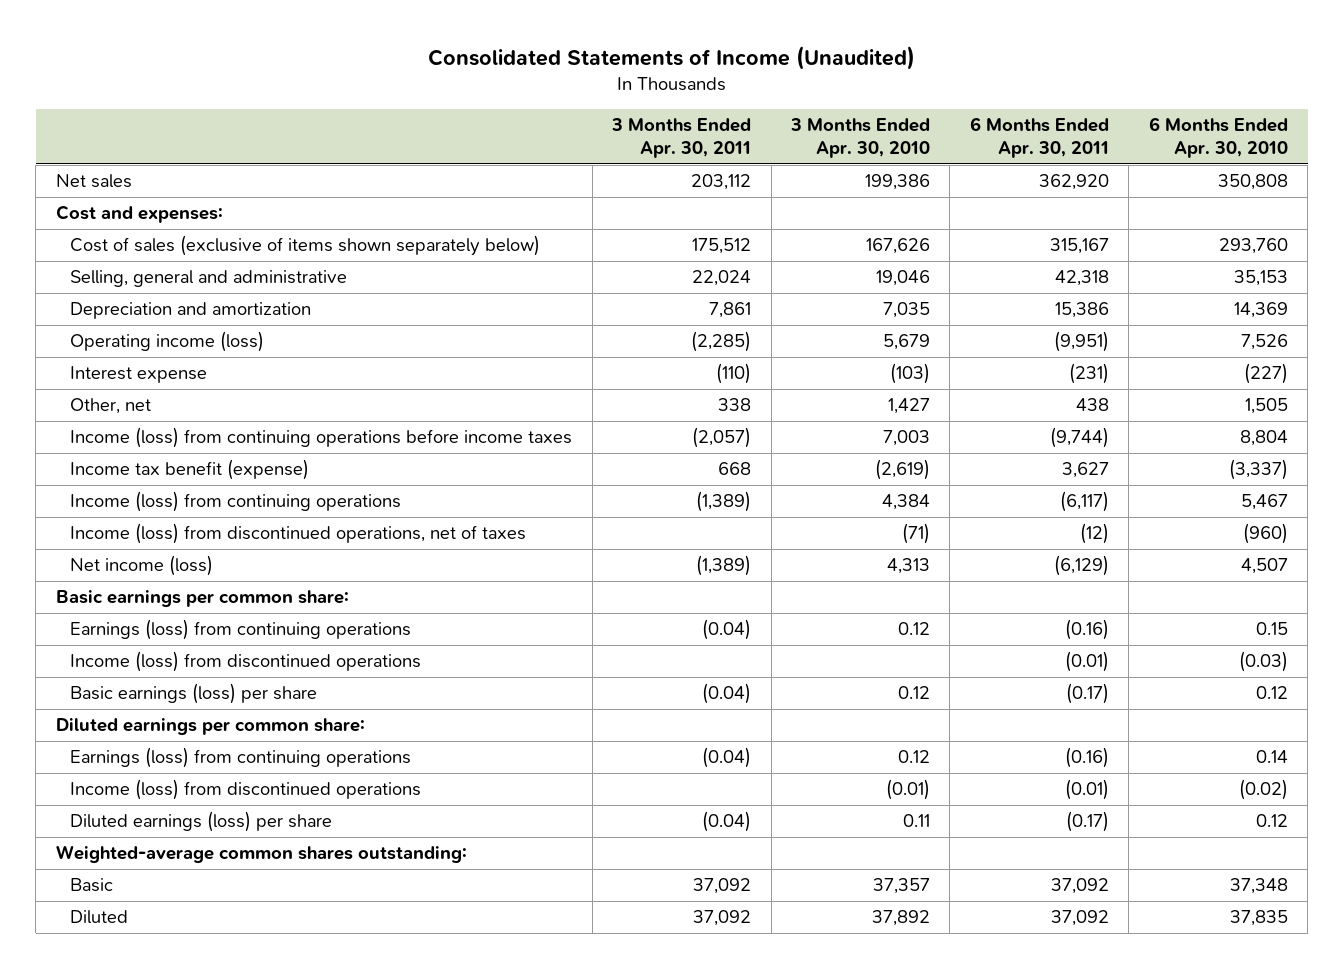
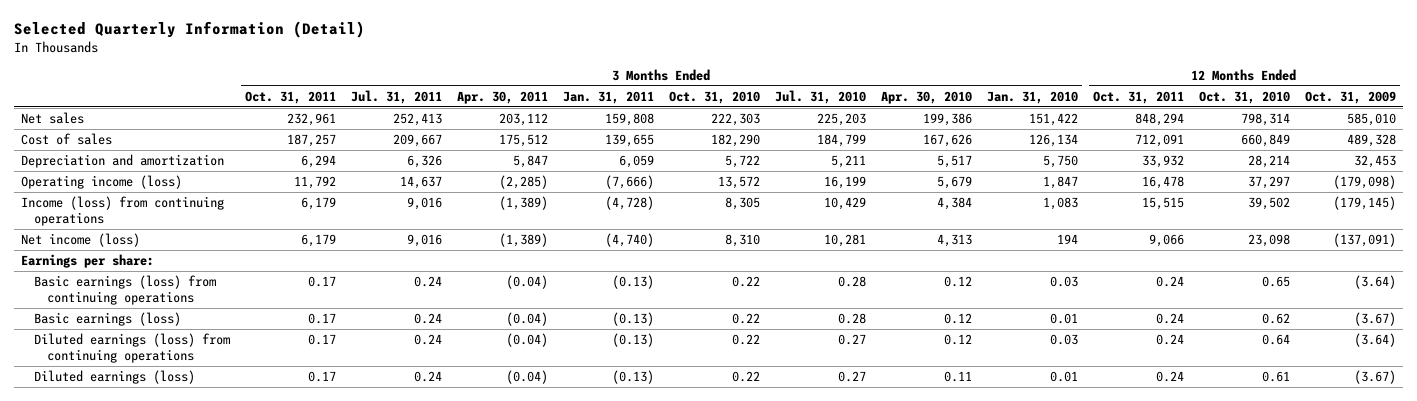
- Consolidated Statements of Income (Unaudited)
+ Selected Quarterly Information (Detail)
- | 3 Months Ended Apr. 30, 2011 | 3 Months Ended Apr. 30, 2010 | 6 Months Ended Apr. 30, 2011 | 6 Months Ended Apr. 30, 2010
+ | 3 Months Ended Oct. 31, 2011 | 3 Months Ended Jul. 31, 2011 | 3 Months Ended Apr. 30, 2011 | 3 Months Ended Jan. 31, 2011 | 3 Months Ended Oct. 31, 2010 | 3 Months Ended Jul. 31, 2010 | 3 Months Ended Apr. 30, 2010 | 3 Months Ended Jan. 31, 2010 | 12 Months Ended Oct. 31, 2011 | 12 Months Ended Oct. 31, 2010 | 12 Months Ended Oct. 31, 2009
- Cost and expenses:
- Cost of sales (exclusive of items shown separately below) | 175,512 | 167,626 | 315,167 | 293,760
- Selling, general and administrative | 22,024 | 19,046 | 42,318 | 35,153
- Depreciation and amortization | 7,861 | 7,035 | 15,386 | 14,369
+ Cost of sales | 187,257 | 209,667 | 175,512 | 139,655 | 182,290 | 184,799 | 167,626 | 126,134 | 712,091 | 660,849 | 489,328
+ Depreciation and amortization | 6,294 | 6,326 | 5,847 | 6,059 | 5,722 | 5,211 | 5,517 | 5,750 | 33,932 | 28,214 | 32,453
- Interest expense | (110) | (103) | (231) | (227)
- Other, net | 338 | 1,427 | 438 | 1,505
- Income (loss) from continuing operations before income taxes | (2,057) | 7,003 | (9,744) | 8,804
- Income tax benefit (expense) | 668 | (2,619) | 3,627 | (3,337)
- Income (loss) from discontinued operations, net of taxes | | (71) | (12) | (960)
- Basic earnings per common share:
- Earnings (loss) from continuing operations | (0.04) | 0.12 | (0.16) | 0.15
- Income (loss) from discontinued operations | | | (0.01) | (0.03)
- Basic earnings (loss) per share | (0.04) | 0.12 | (0.17) | 0.12
- Diluted earnings per common share:
- Earnings (loss) from continuing operations | (0.04) | 0.12 | (0.16) | 0.14
- Income (loss) from discontinued operations | | (0.01) | (0.01) | (0.02)
- Diluted earnings (loss) per share | (0.04) | 0.11 | (0.17) | 0.12
- Weighted-average common shares outstanding:
- Basic | 37,092 | 37,357 | 37,092 | 37,348
- Diluted | 37,092 | 37,892 | 37,092 | 37,835
+ Earnings per share:
+ Basic earnings (loss) from continuing operations | 0.17 | 0.24 | (0.04) | (0.13) | 0.22 | 0.28 | 0.12 | 0.03 | 0.24 | 0.65 | (3.64)
+ Basic earnings (loss) | 0.17 | 0.24 | (0.04) | (0.13) | 0.22 | 0.28 | 0.12 | 0.01 | 0.24 | 0.62 | (3.67)
+ Diluted earnings (loss) from continuing operations | 0.17 | 0.24 | (0.04) | (0.13) | 0.22 | 0.27 | 0.12 | 0.03 | 0.24 | 0.64 | (3.64)
+ Diluted earnings (loss) | 0.17 | 0.24 | (0.04) | (0.13) | 0.22 | 0.27 | 0.11 | 0.01 | 0.24 | 0.61 | (3.67)

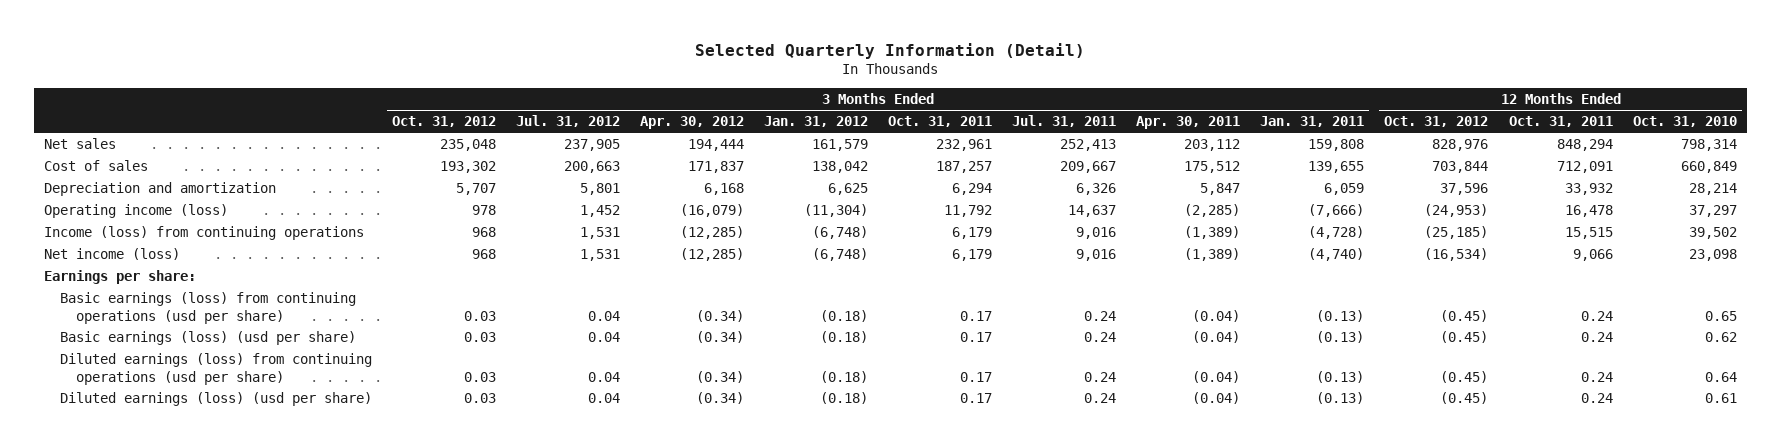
- | 3 Months Ended Oct. 31, 2011 | 3 Months Ended Jul. 31, 2011 | 3 Months Ended Apr. 30, 2011 | 3 Months Ended Jan. 31, 2011 | 3 Months Ended Oct. 31, 2010 | 3 Months Ended Jul. 31, 2010 | 3 Months Ended Apr. 30, 2010 | 3 Months Ended Jan. 31, 2010 | 12 Months Ended Oct. 31, 2011 | 12 Months Ended Oct. 31, 2010 | 12 Months Ended Oct. 31, 2009
+ | 3 Months Ended Oct. 31, 2012 | 3 Months Ended Jul. 31, 2012 | 3 Months Ended Apr. 30, 2012 | 3 Months Ended Jan. 31, 2012 | 3 Months Ended Oct. 31, 2011 | 3 Months Ended Jul. 31, 2011 | 3 Months Ended Apr. 30, 2011 | 3 Months Ended Jan. 31, 2011 | 12 Months Ended Oct. 31, 2012 | 12 Months Ended Oct. 31, 2011 | 12 Months Ended Oct. 31, 2010
- Basic earnings (loss) from continuing operations | 0.17 | 0.24 | (0.04) | (0.13) | 0.22 | 0.28 | 0.12 | 0.03 | 0.24 | 0.65 | (3.64)
- Basic earnings (loss) | 0.17 | 0.24 | (0.04) | (0.13) | 0.22 | 0.28 | 0.12 | 0.01 | 0.24 | 0.62 | (3.67)
- Diluted earnings (loss) from continuing operations | 0.17 | 0.24 | (0.04) | (0.13) | 0.22 | 0.27 | 0.12 | 0.03 | 0.24 | 0.64 | (3.64)
- Diluted earnings (loss) | 0.17 | 0.24 | (0.04) | (0.13) | 0.22 | 0.27 | 0.11 | 0.01 | 0.24 | 0.61 | (3.67)
+ Basic earnings (loss) from continuing operations (usd per share) | 0.03 | 0.04 | (0.34) | (0.18) | 0.17 | 0.24 | (0.04) | (0.13) | (0.45) | 0.24 | 0.65
+ Basic earnings (loss) (usd per share) | 0.03 | 0.04 | (0.34) | (0.18) | 0.17 | 0.24 | (0.04) | (0.13) | (0.45) | 0.24 | 0.62
+ Diluted earnings (loss) from continuing operations (usd per share) | 0.03 | 0.04 | (0.34) | (0.18) | 0.17 | 0.24 | (0.04) | (0.13) | (0.45) | 0.24 | 0.64
+ Diluted earnings (loss) (usd per share) | 0.03 | 0.04 | (0.34) | (0.18) | 0.17 | 0.24 | (0.04) | (0.13) | (0.45) | 0.24 | 0.61

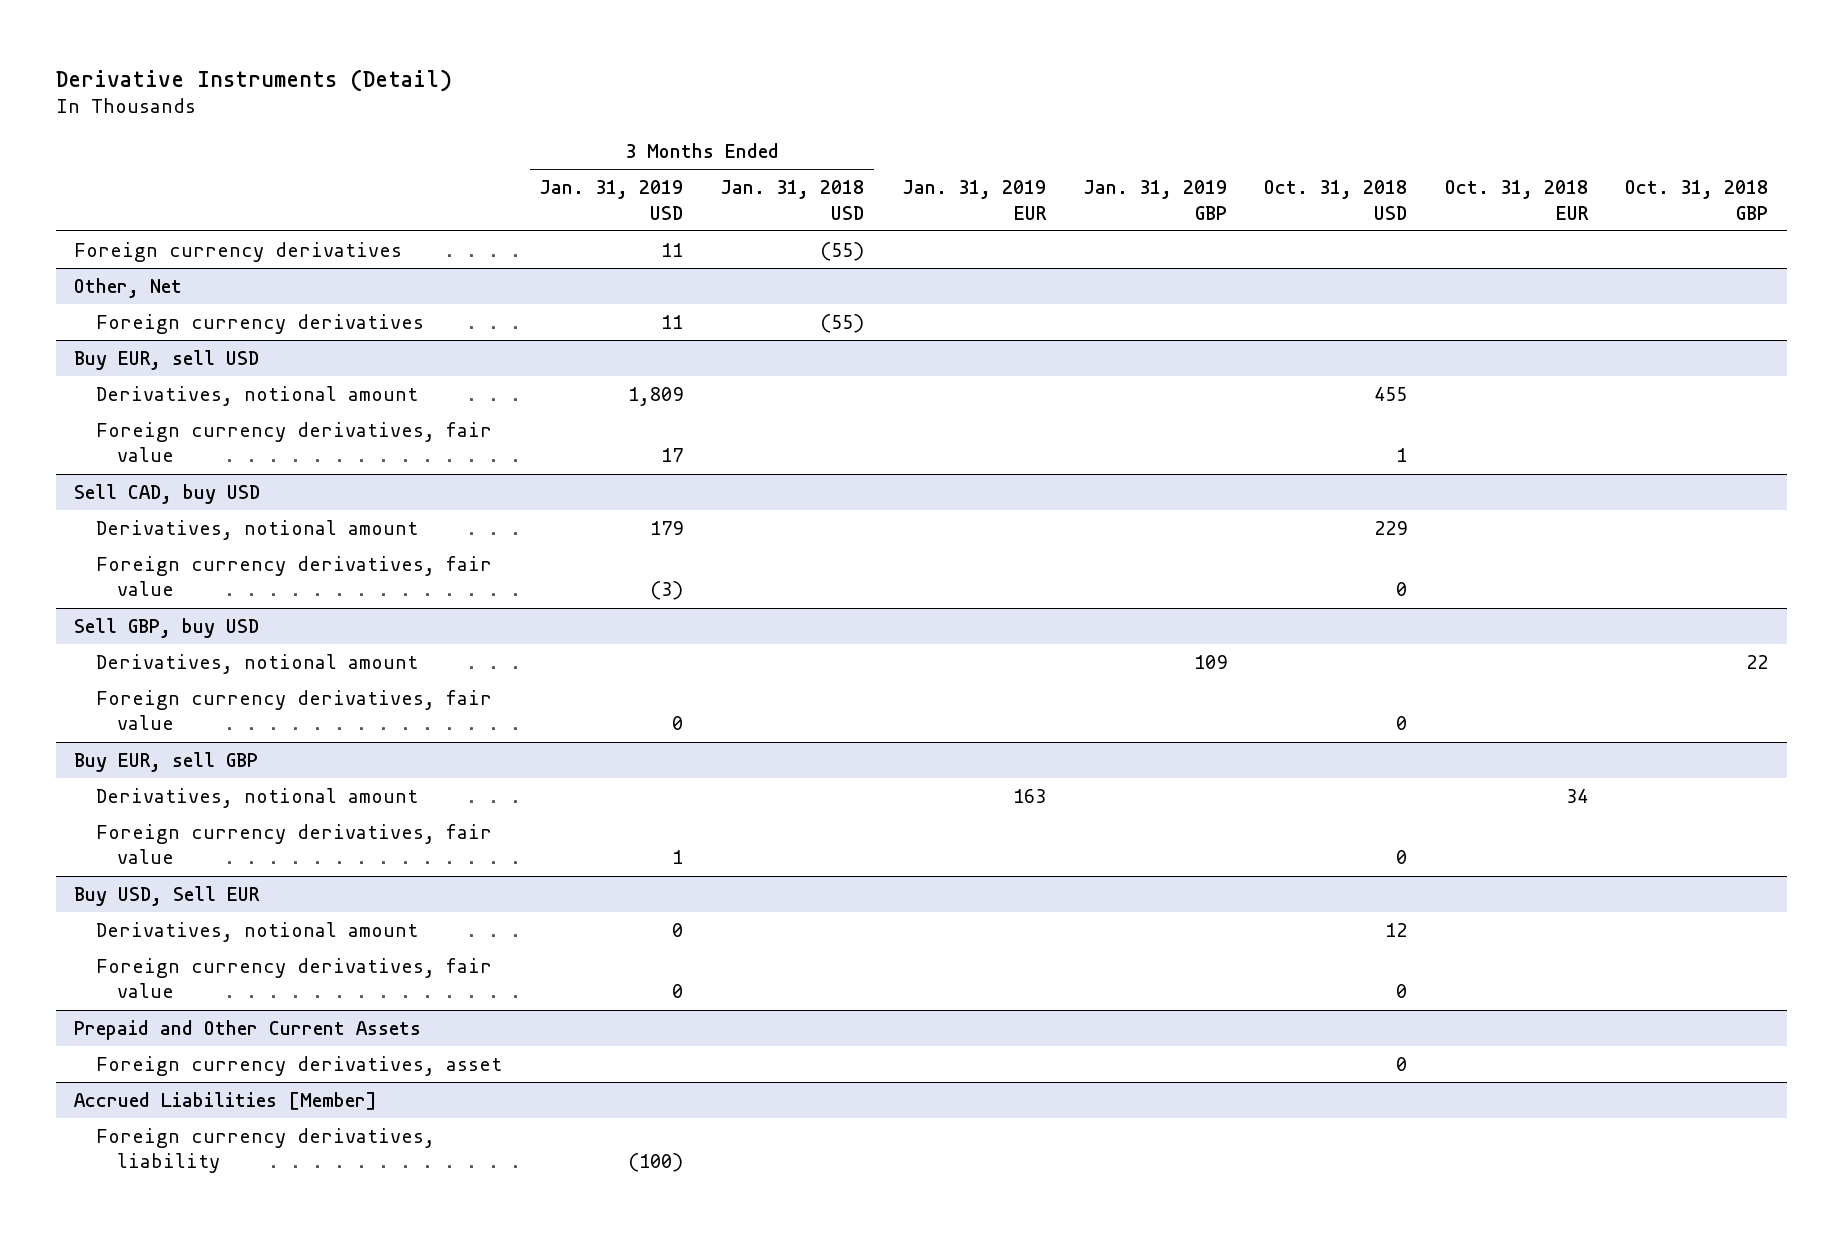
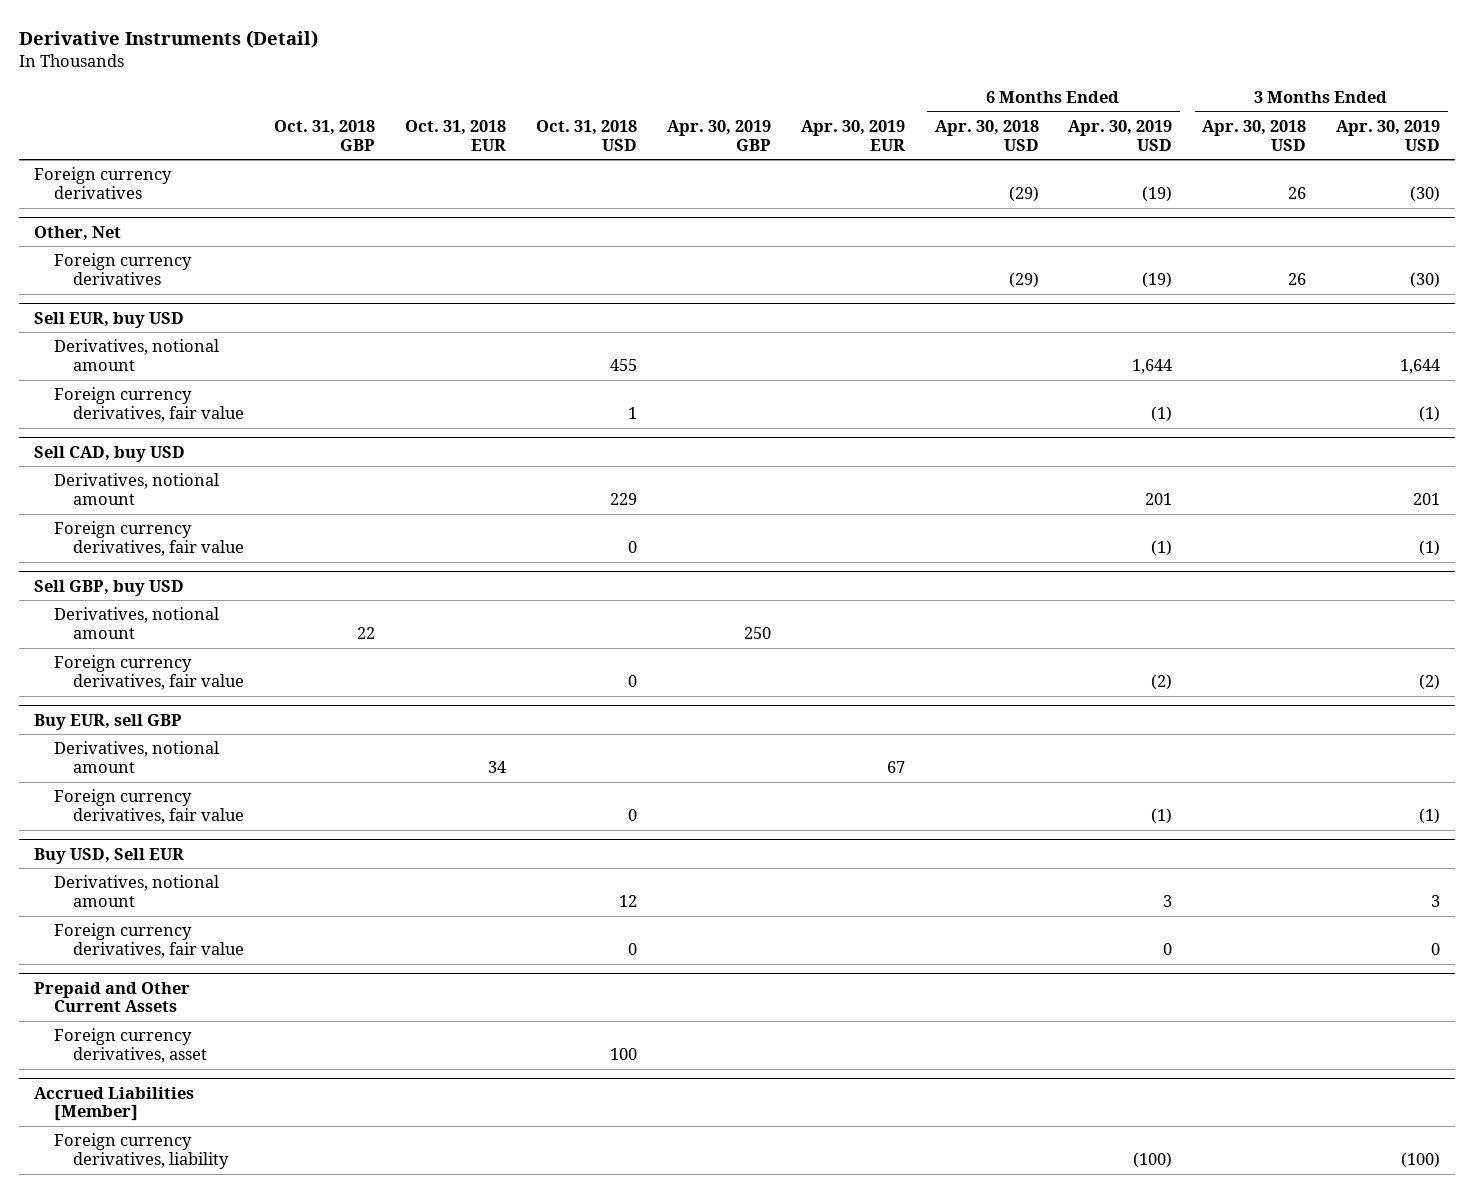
- | 3 Months Ended Jan. 31, 2019 USD | 3 Months Ended Jan. 31, 2018 USD | Jan. 31, 2019 EUR | Jan. 31, 2019 GBP | Oct. 31, 2018 USD | Oct. 31, 2018 EUR | Oct. 31, 2018 GBP
+ | Oct. 31, 2018 GBP | Oct. 31, 2018 EUR | Oct. 31, 2018 USD | Apr. 30, 2019 GBP | Apr. 30, 2019 EUR | 6 Months Ended Apr. 30, 2018 USD | 6 Months Ended Apr. 30, 2019 USD | 3 Months Ended Apr. 30, 2018 USD | 3 Months Ended Apr. 30, 2019 USD
- Buy EUR, sell USD
+ Sell EUR, buy USD
@ Prepaid and Other Current Assets
- Foreign currency derivatives, asset | | | | | 0 | |
+ Foreign currency derivatives, asset | | | 100 | | | | | |

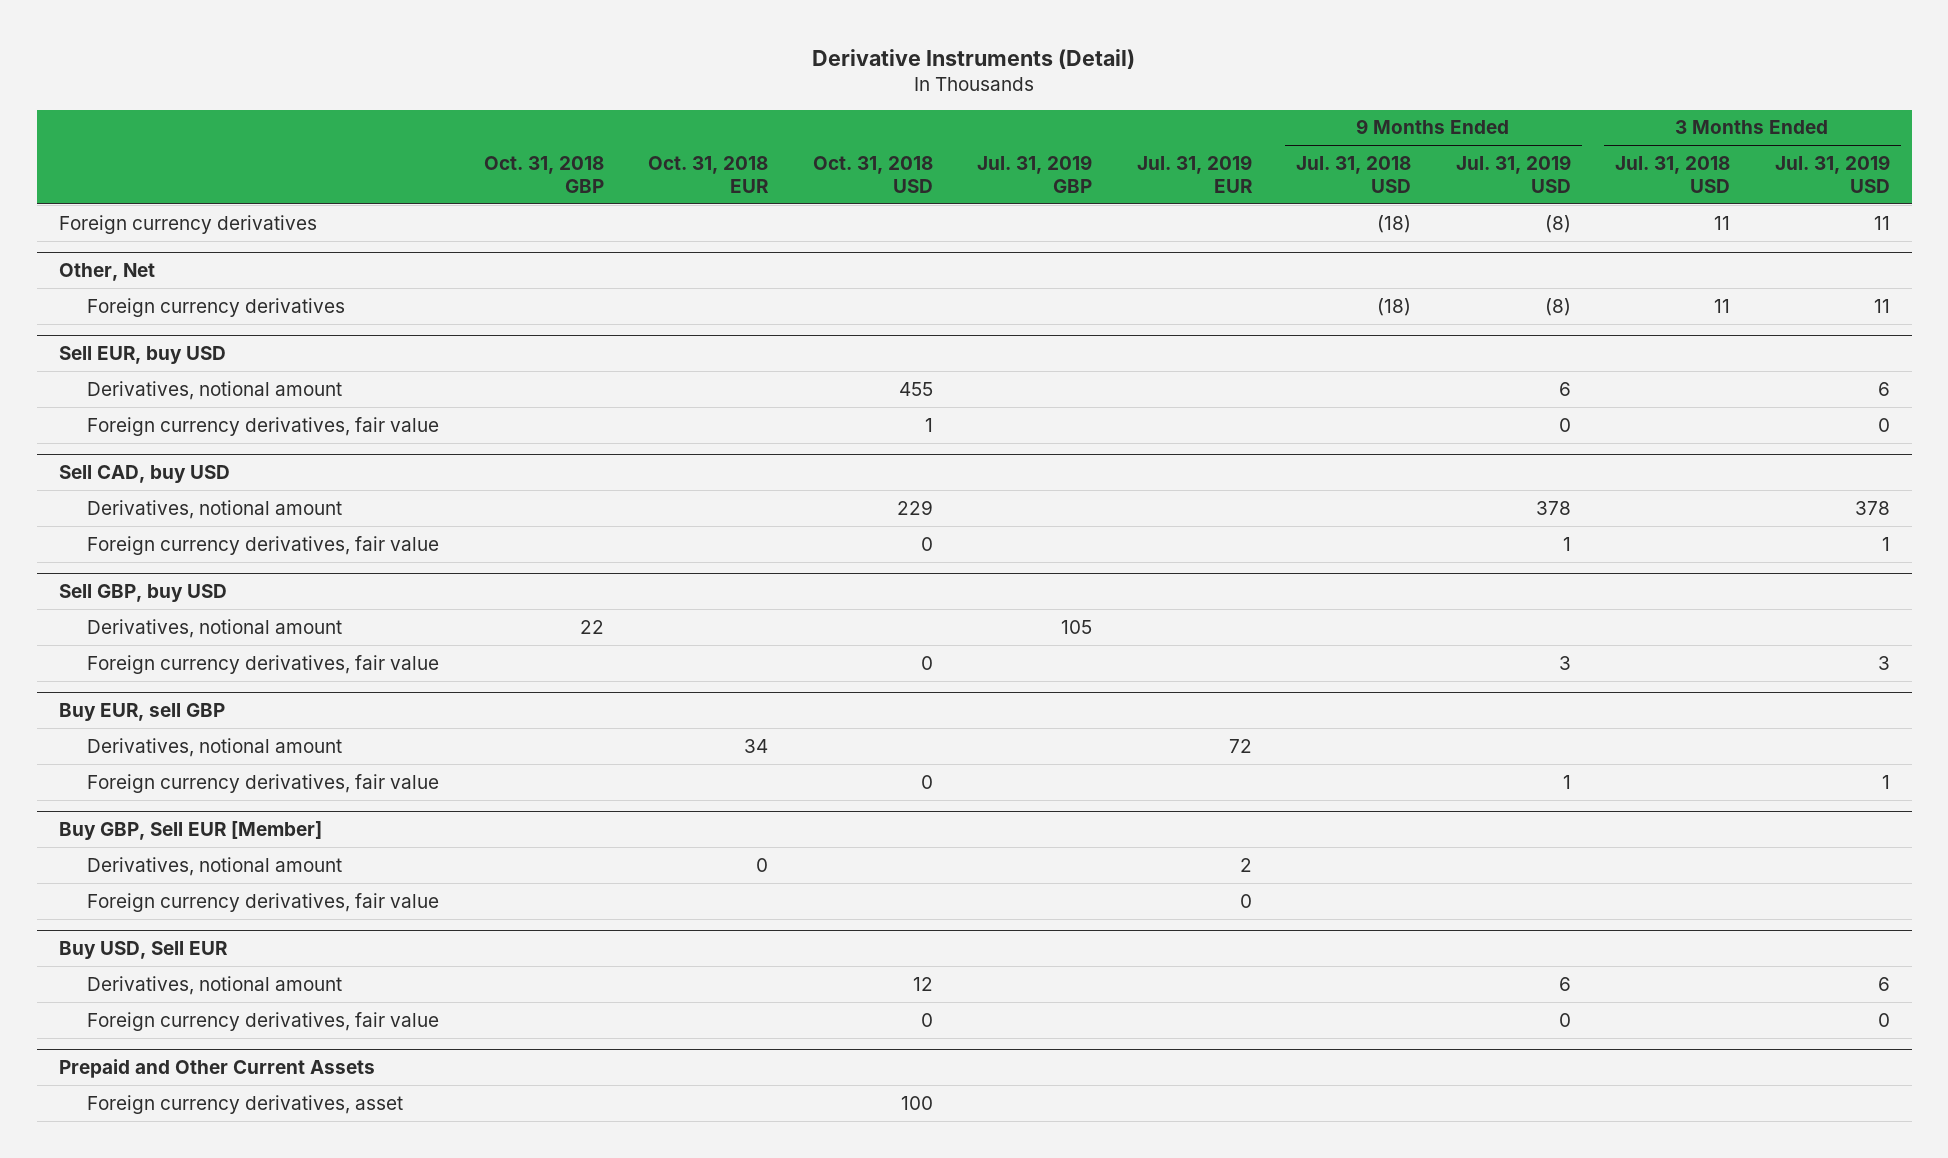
- | Oct. 31, 2018 GBP | Oct. 31, 2018 EUR | Oct. 31, 2018 USD | Apr. 30, 2019 GBP | Apr. 30, 2019 EUR | 6 Months Ended Apr. 30, 2018 USD | 6 Months Ended Apr. 30, 2019 USD | 3 Months Ended Apr. 30, 2018 USD | 3 Months Ended Apr. 30, 2019 USD
+ | Oct. 31, 2018 GBP | Oct. 31, 2018 EUR | Oct. 31, 2018 USD | Jul. 31, 2019 GBP | Jul. 31, 2019 EUR | 9 Months Ended Jul. 31, 2018 USD | 9 Months Ended Jul. 31, 2019 USD | 3 Months Ended Jul. 31, 2018 USD | 3 Months Ended Jul. 31, 2019 USD
+ Buy GBP, Sell EUR [Member]
+ Derivatives, notional amount | | 0 | | | 2 | | | |
+ Foreign currency derivatives, fair value | | | | | 0 | | | |
- Accrued Liabilities [Member]
- Foreign currency derivatives, liability | | | | | | | (100) | | (100)

